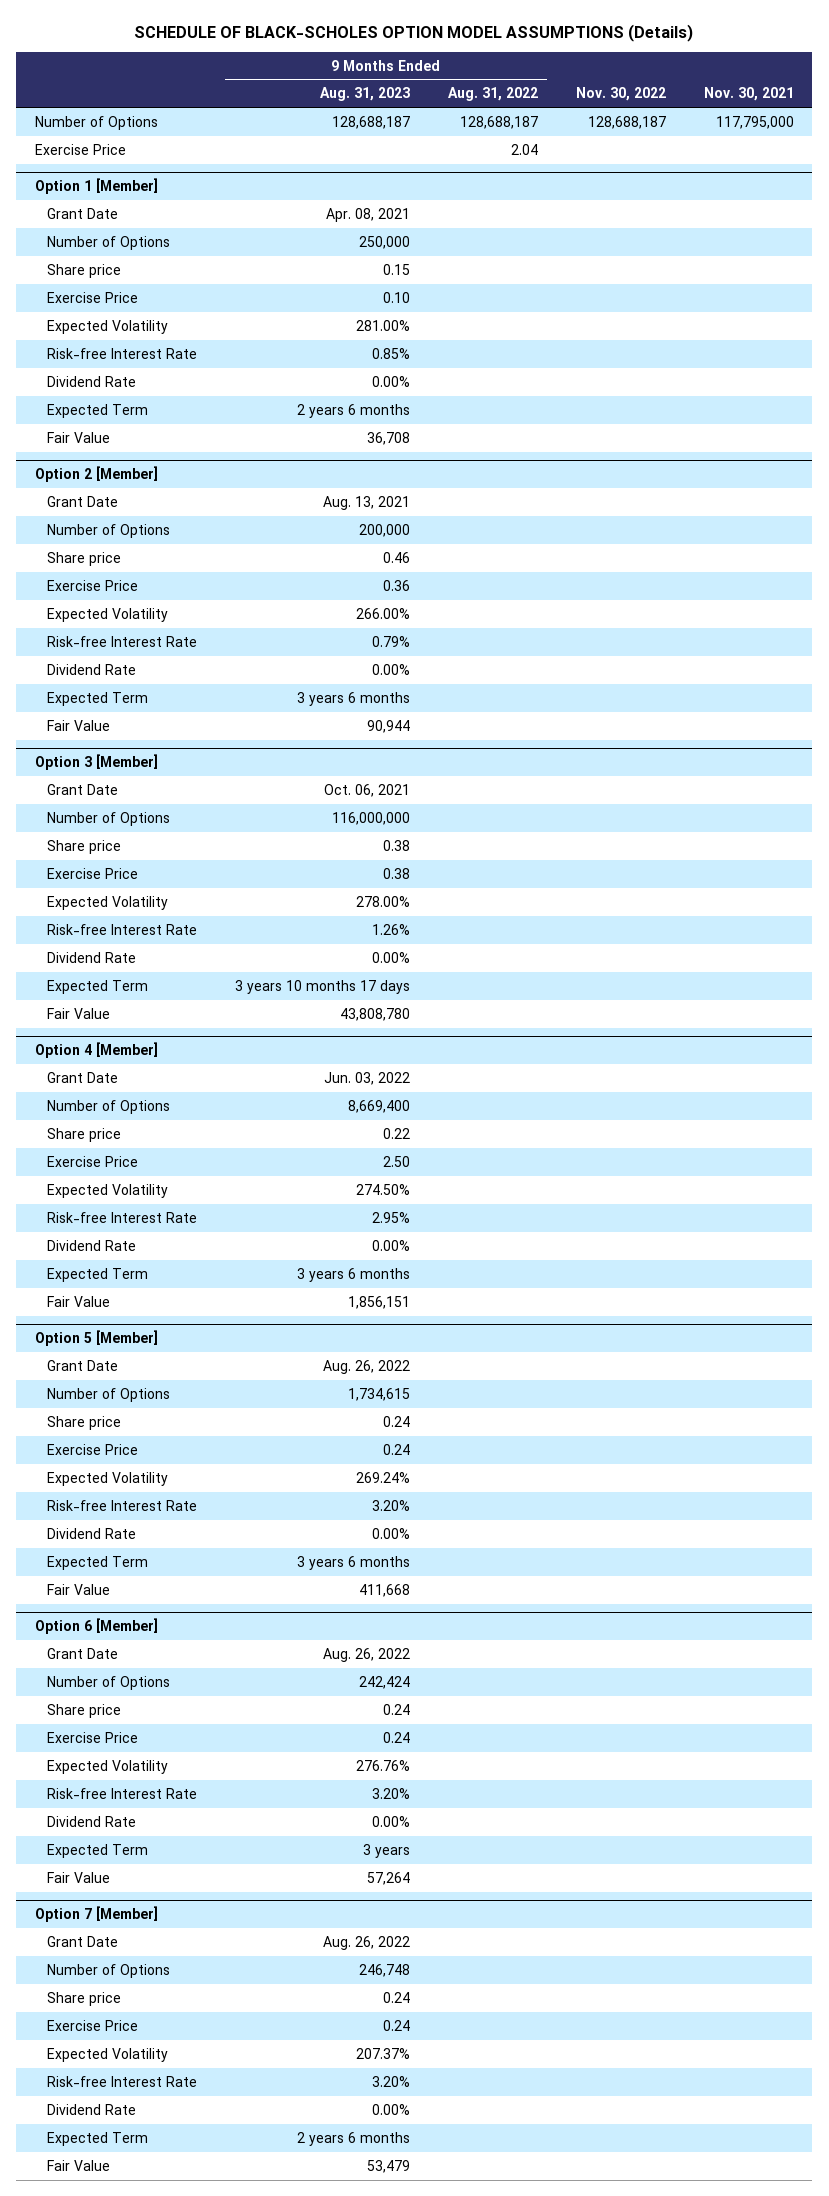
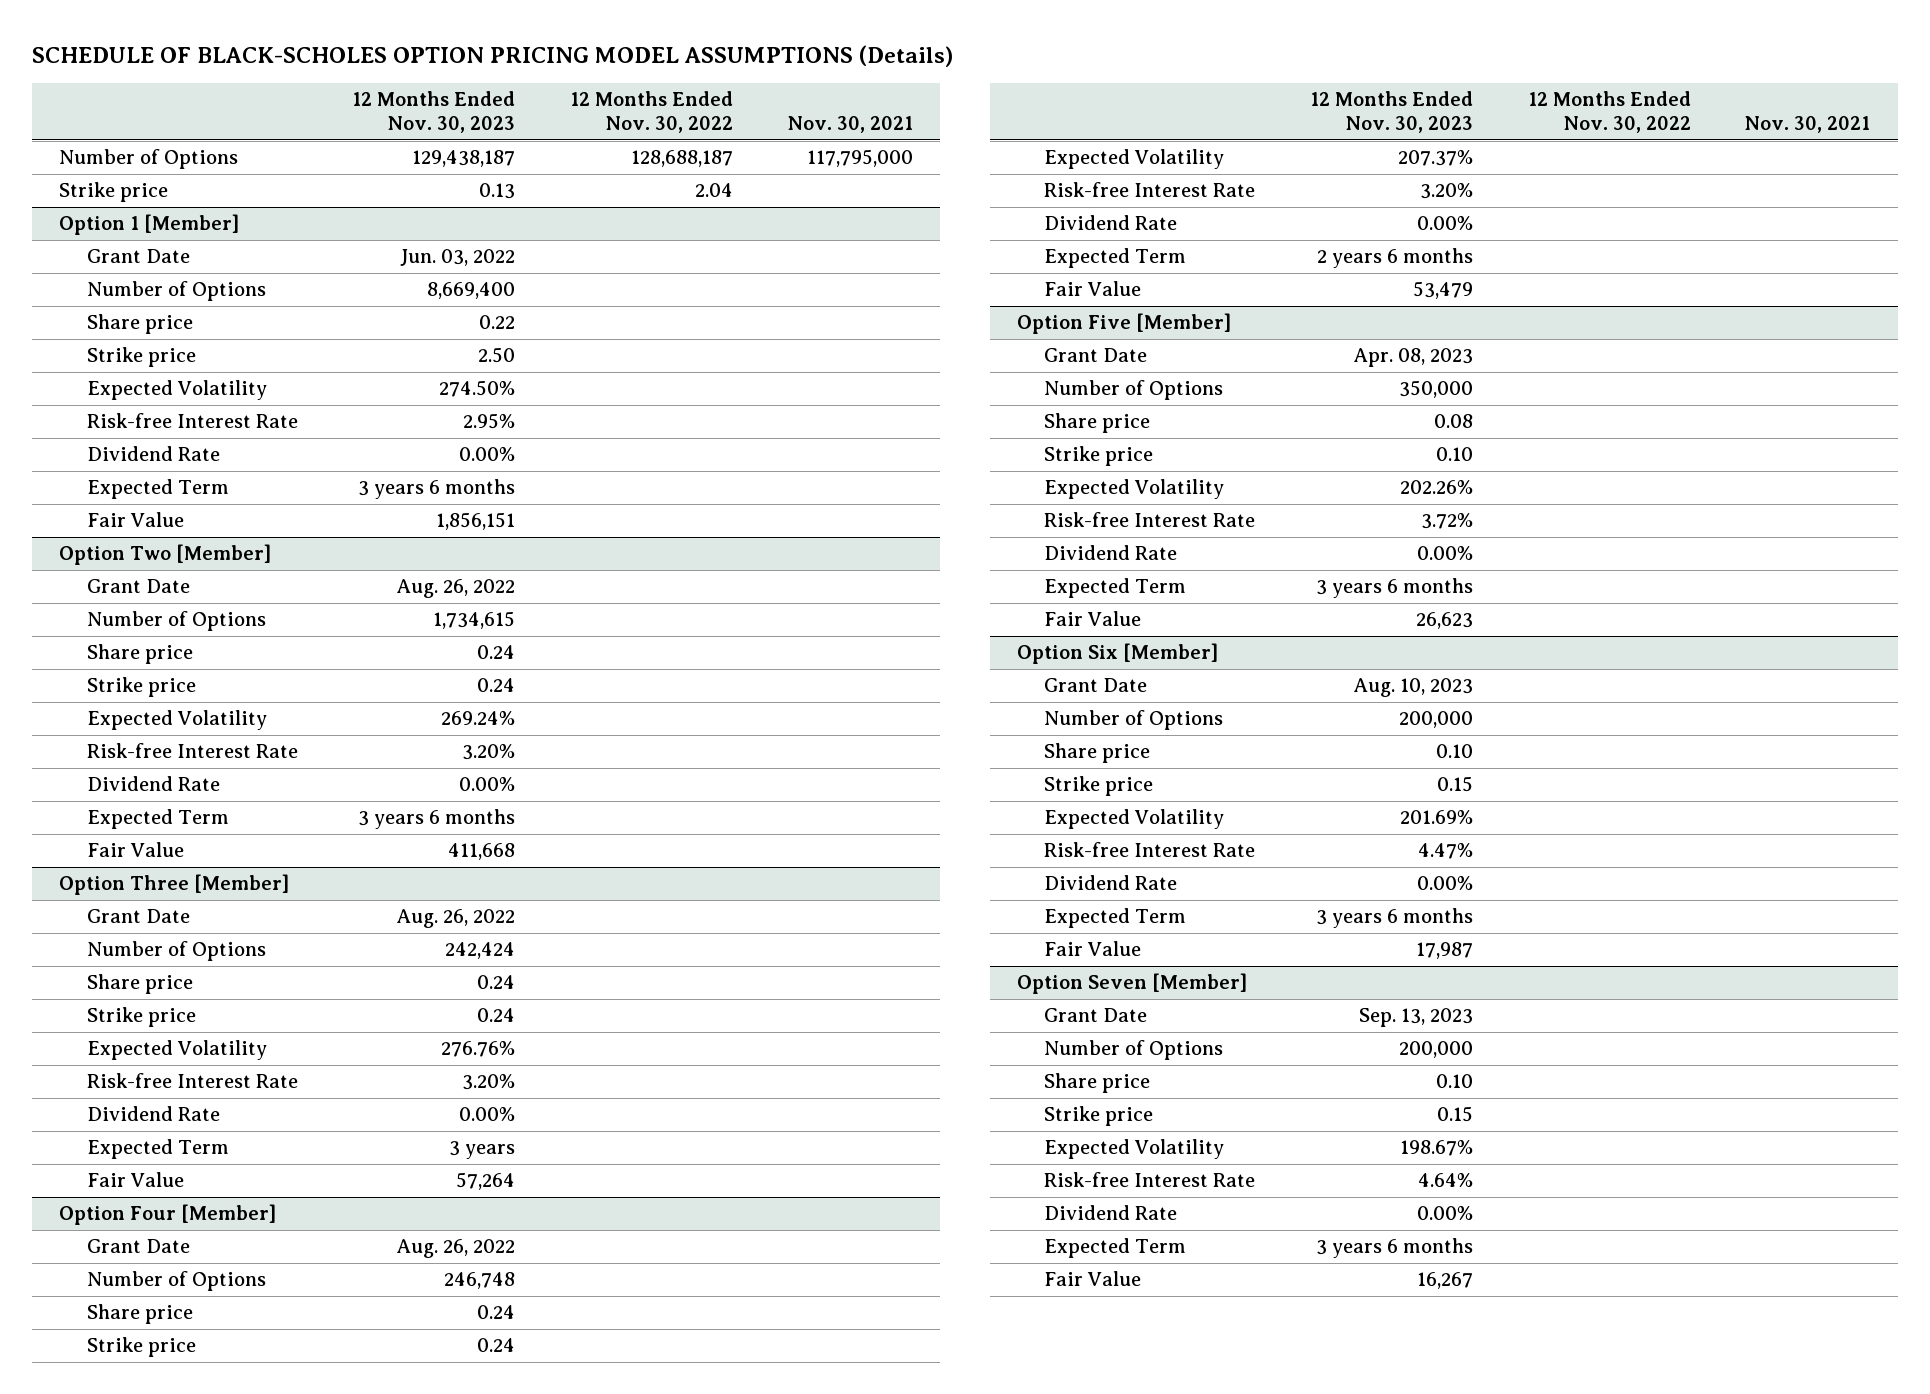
- SCHEDULE OF BLACK-SCHOLES OPTION MODEL ASSUMPTIONS (Details)
+ SCHEDULE OF BLACK-SCHOLES OPTION PRICING MODEL ASSUMPTIONS (Details)
- | 9 Months Ended Aug. 31, 2023 | 9 Months Ended Aug. 31, 2022 | Nov. 30, 2022 | Nov. 30, 2021
+ | 12 Months Ended Nov. 30, 2023 | 12 Months Ended Nov. 30, 2022 | Nov. 30, 2021
- Exercise Price | | 2.04 | |
+ Strike price | 0.13 | 2.04 |
@ Option 1 [Member]
- Exercise Price | 0.10 | | |
+ Strike price | 2.50 | |
- Option 2 [Member]
+ Option Two [Member]
- Exercise Price | 0.36 | | |
+ Strike price | 0.24 | |
- Option 3 [Member]
+ Option Three [Member]
- Exercise Price | 0.38 | | |
+ Strike price | 0.24 | |
- Option 4 [Member]
+ Option Four [Member]
- Exercise Price | 2.50 | | |
+ Strike price | 0.24 | |
- Option 5 [Member]
+ Option Five [Member]
- Exercise Price | 0.24 | | |
+ Strike price | 0.10 | |
- Option 6 [Member]
+ Option Six [Member]
- Exercise Price | 0.24 | | |
+ Strike price | 0.15 | |
- Option 7 [Member]
+ Option Seven [Member]
- Exercise Price | 0.24 | | |
+ Strike price | 0.15 | |

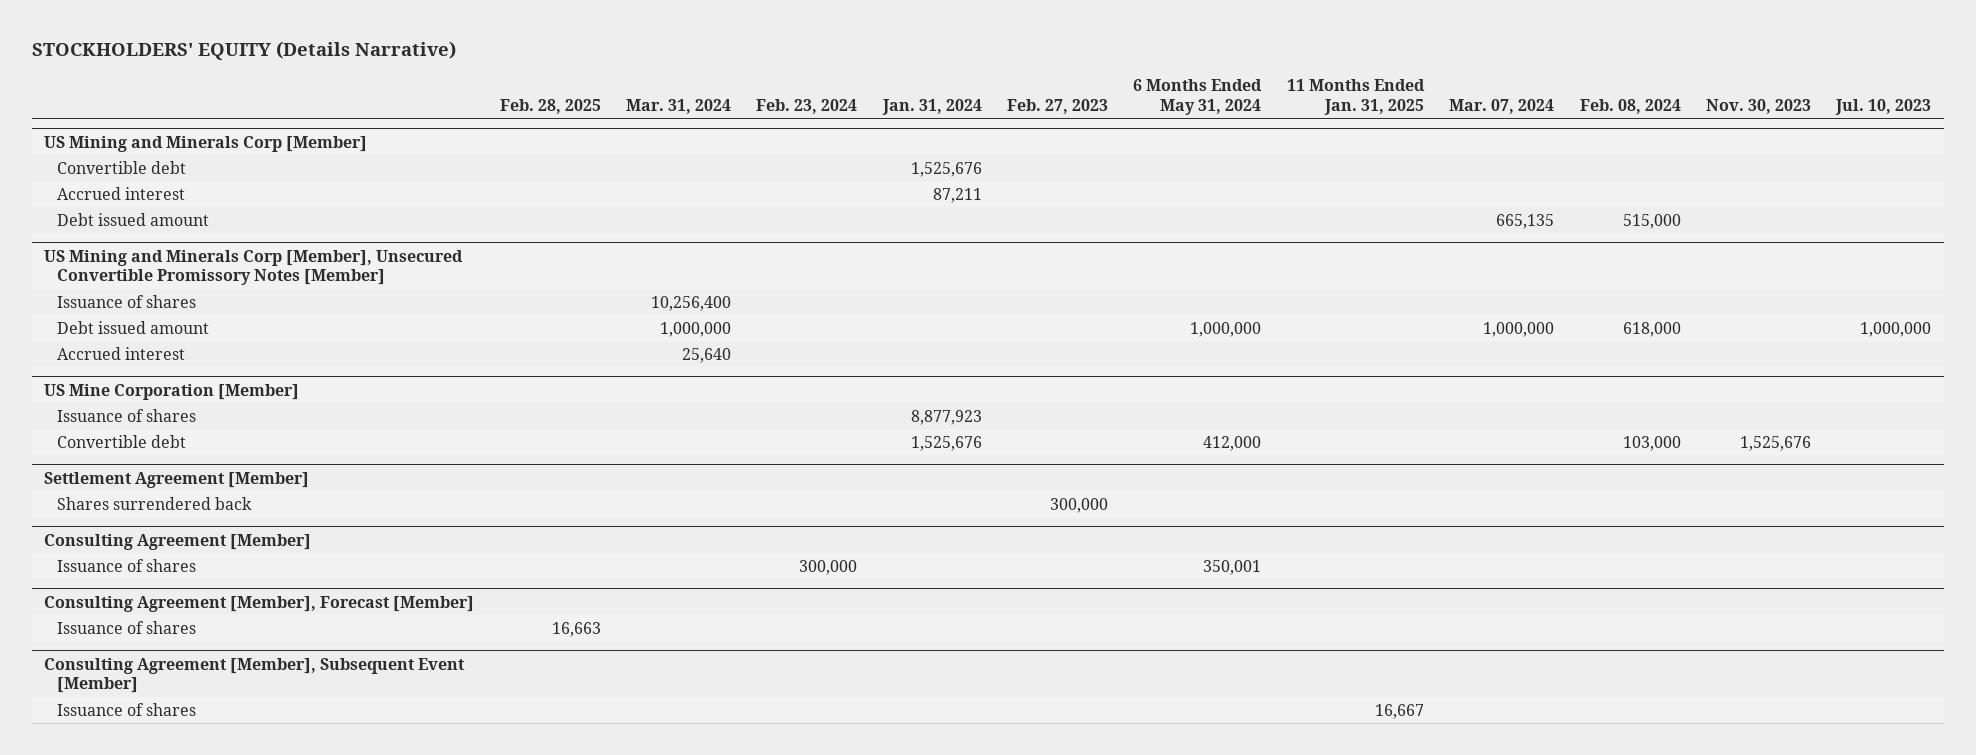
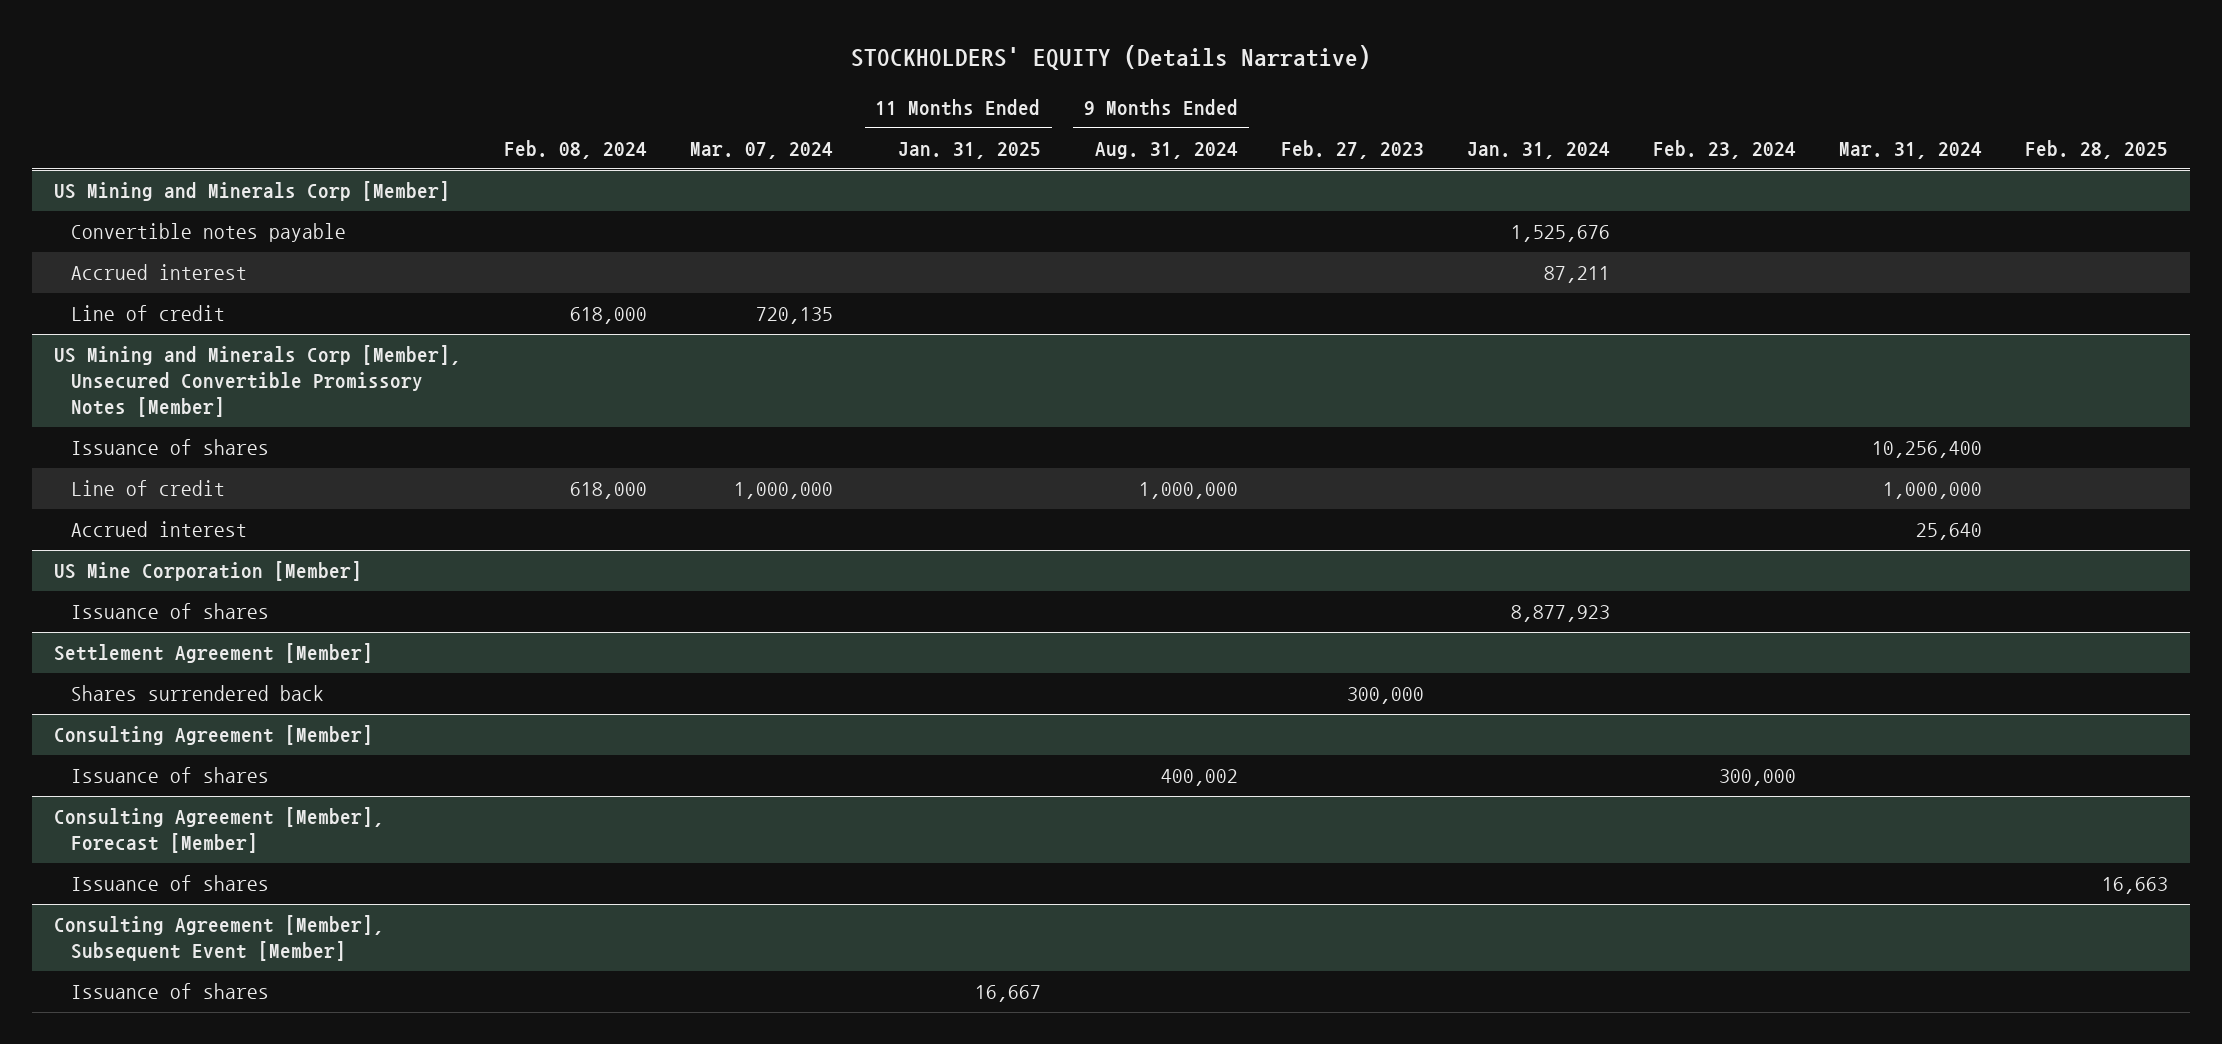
- | Feb. 28, 2025 | Mar. 31, 2024 | Feb. 23, 2024 | Jan. 31, 2024 | Feb. 27, 2023 | 6 Months Ended May 31, 2024 | 11 Months Ended Jan. 31, 2025 | Mar. 07, 2024 | Feb. 08, 2024 | Nov. 30, 2023 | Jul. 10, 2023
+ | Feb. 08, 2024 | Mar. 07, 2024 | 11 Months Ended Jan. 31, 2025 | 9 Months Ended Aug. 31, 2024 | Feb. 27, 2023 | Jan. 31, 2024 | Feb. 23, 2024 | Mar. 31, 2024 | Feb. 28, 2025
@ US Mining and Minerals Corp [Member]
- Convertible debt | | | | 1,525,676 | | | | | | |
+ Convertible notes payable | | | | | | 1,525,676 | | |
- Debt issued amount | | | | | | | | 665,135 | 515,000 | |
+ Line of credit | 618,000 | 720,135 | | | | | | |
@ US Mining and Minerals Corp [Member], Unsecured Convertible Promissory Notes [Member]
- Debt issued amount | | 1,000,000 | | | | 1,000,000 | | 1,000,000 | 618,000 | | 1,000,000
+ Line of credit | 618,000 | 1,000,000 | | 1,000,000 | | | | 1,000,000 |
@ US Mine Corporation [Member]
- Convertible debt | | | | 1,525,676 | | 412,000 | | | 103,000 | 1,525,676 |

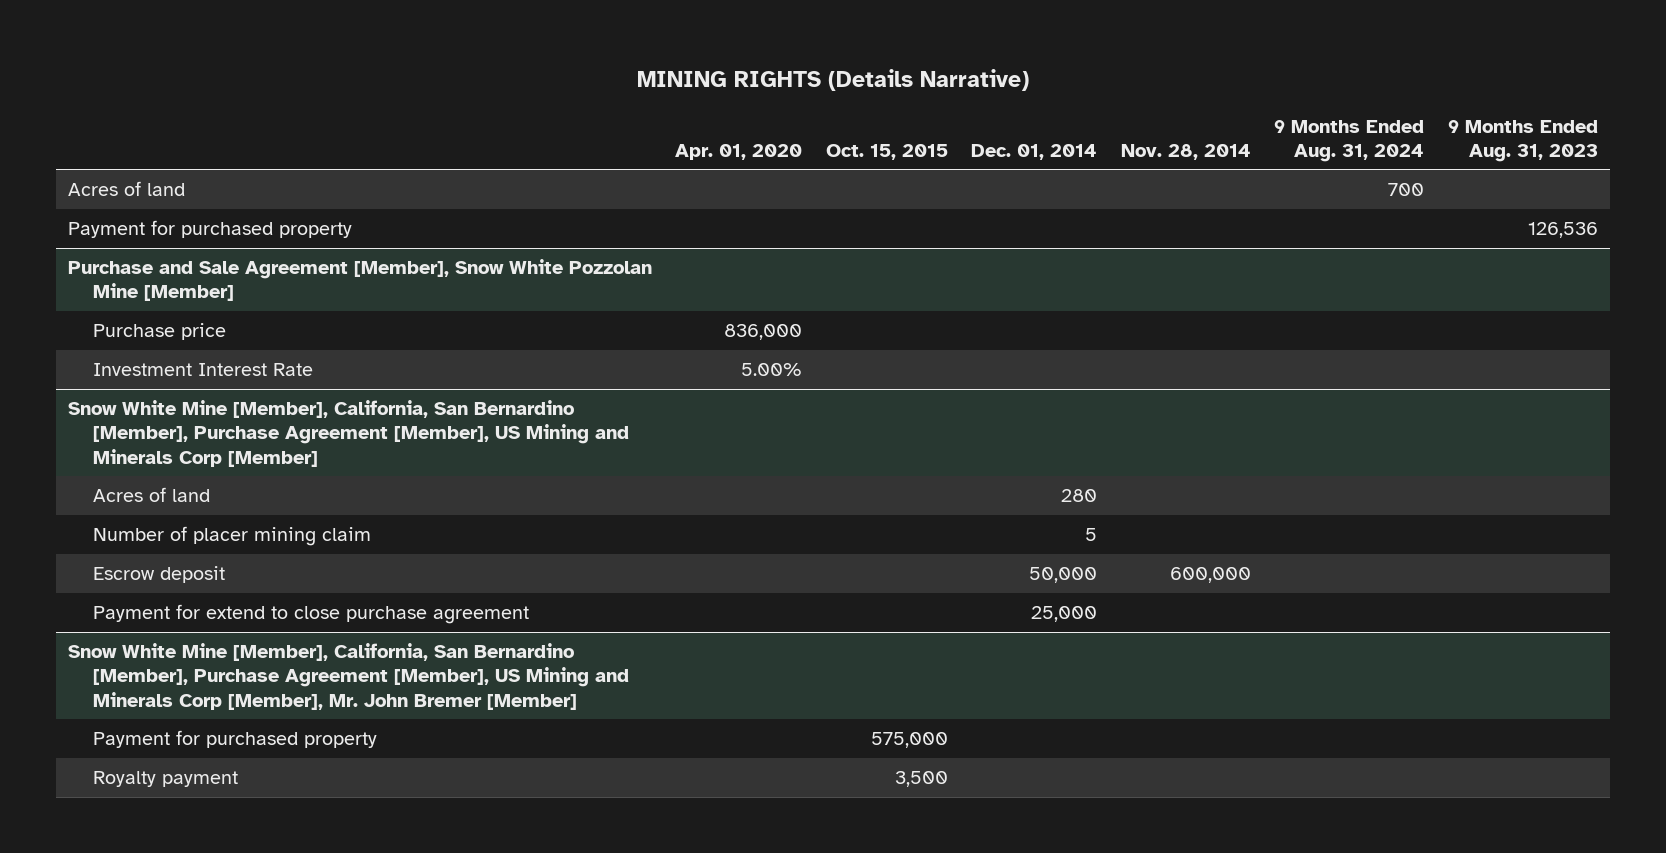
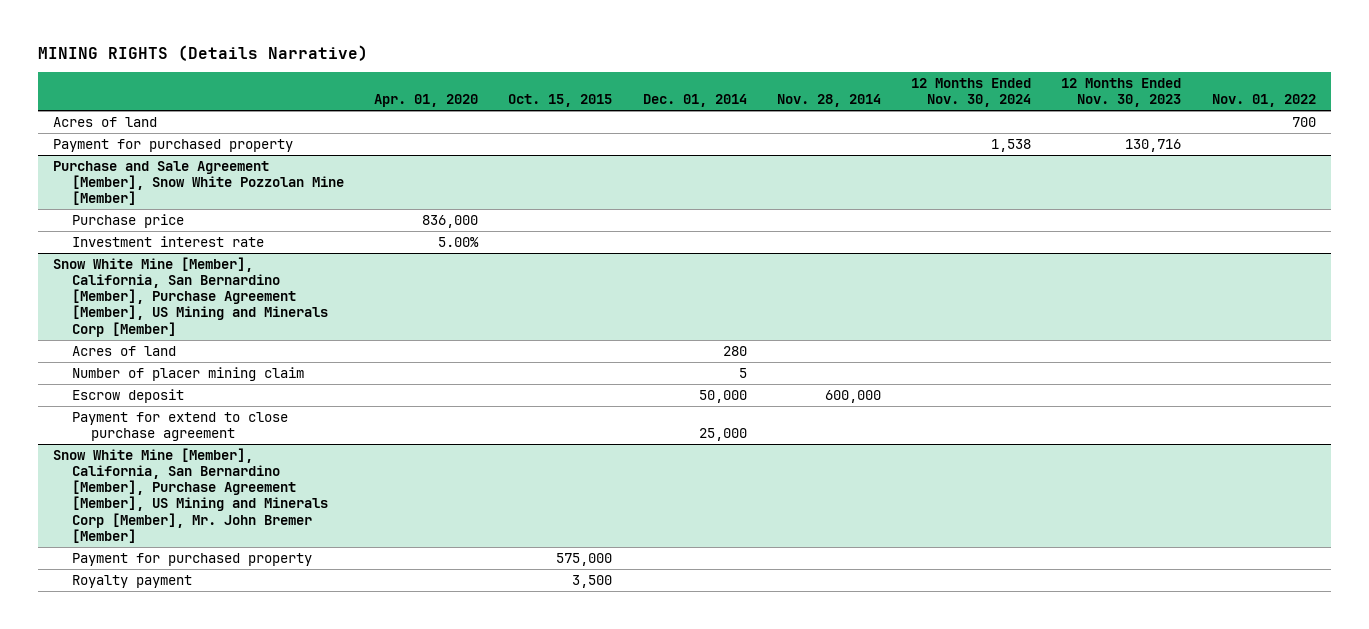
- | Apr. 01, 2020 | Oct. 15, 2015 | Dec. 01, 2014 | Nov. 28, 2014 | 9 Months Ended Aug. 31, 2024 | 9 Months Ended Aug. 31, 2023
+ | Apr. 01, 2020 | Oct. 15, 2015 | Dec. 01, 2014 | Nov. 28, 2014 | 12 Months Ended Nov. 30, 2024 | 12 Months Ended Nov. 30, 2023 | Nov. 01, 2022
@ Purchase and Sale Agreement [Member], Snow White Pozzolan Mine [Member]
- Investment Interest Rate | 5.00% | | | | |
+ Investment interest rate | 5.00% | | | | | |

